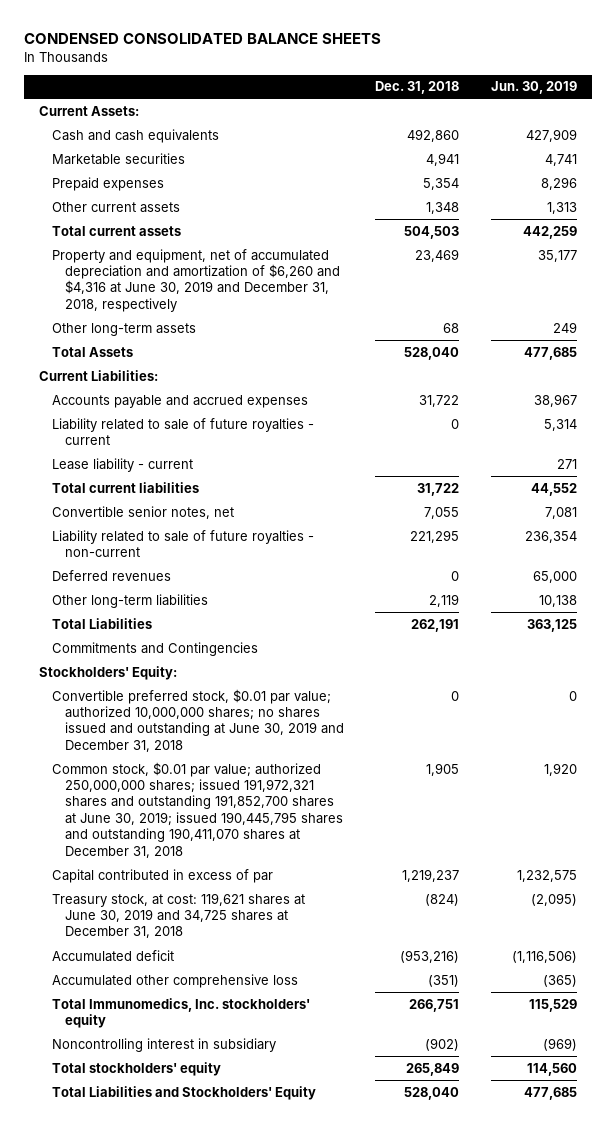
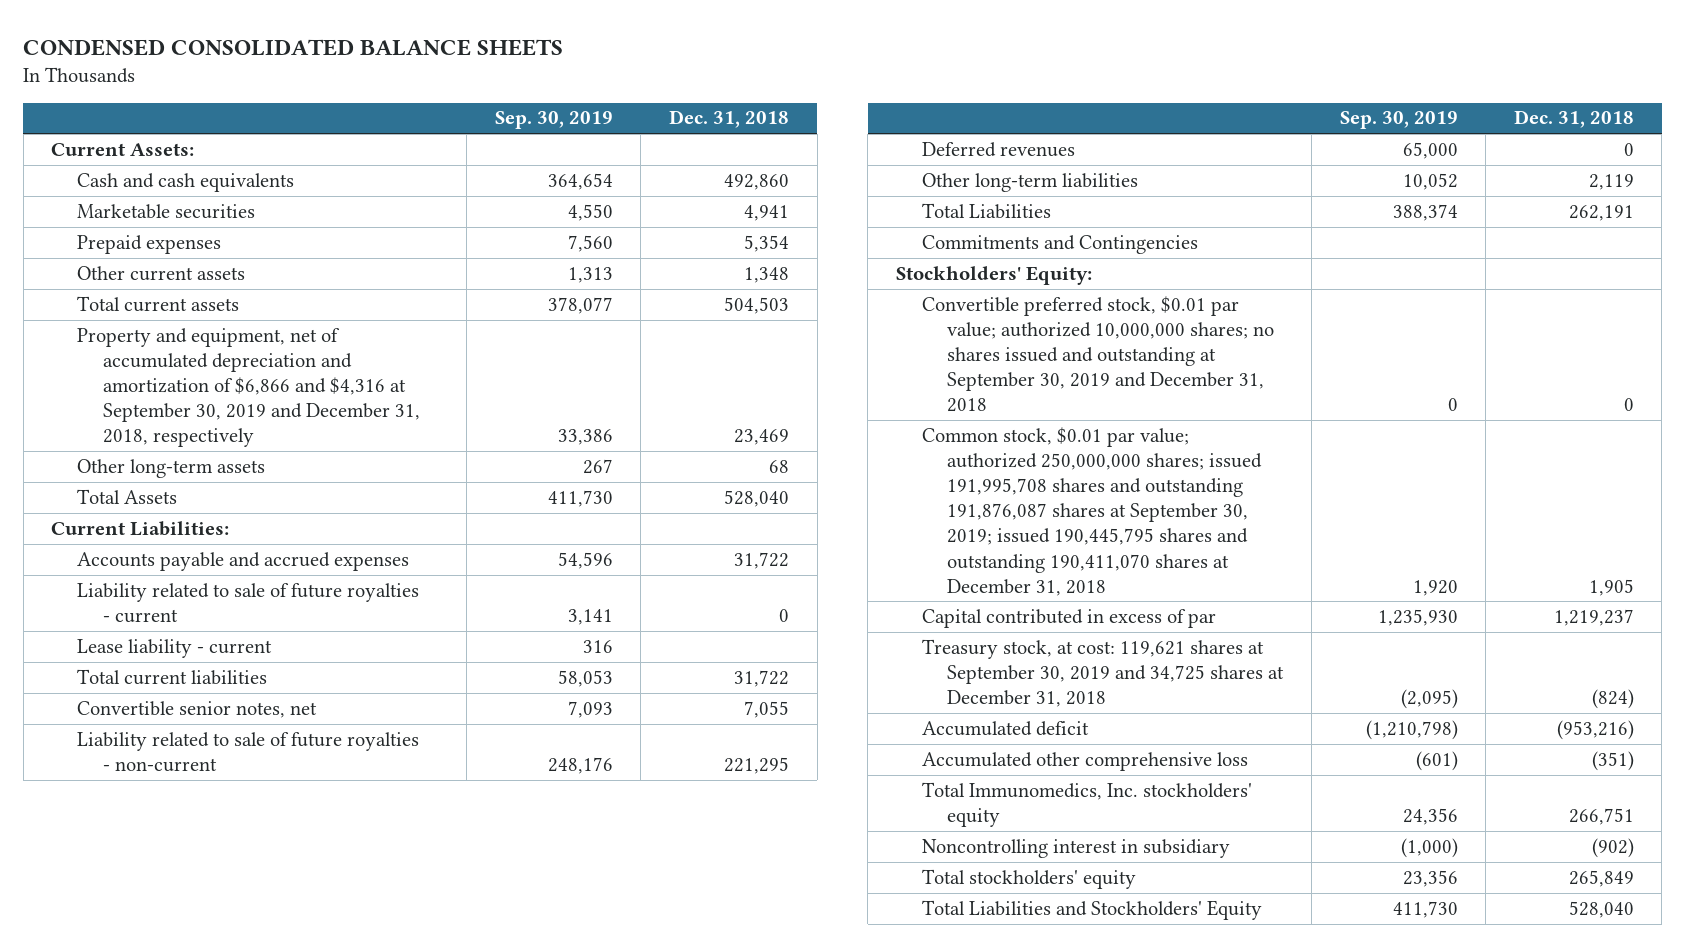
- | Dec. 31, 2018 | Jun. 30, 2019
+ | Sep. 30, 2019 | Dec. 31, 2018
- Property and equipment, net of accumulated depreciation and amortization of $6,260 and $4,316 at June 30, 2019 and December 31, 2018, respectively | 23,469 | 35,177
+ Property and equipment, net of accumulated depreciation and amortization of $6,866 and $4,316 at September 30, 2019 and December 31, 2018, respectively | 33,386 | 23,469
- Convertible preferred stock, $0.01 par value; authorized 10,000,000 shares; no shares issued and outstanding at June 30, 2019 and December 31, 2018 | 0 | 0
- Common stock, $0.01 par value; authorized 250,000,000 shares; issued 191,972,321 shares and outstanding 191,852,700 shares at June 30, 2019; issued 190,445,795 shares and outstanding 190,411,070 shares at December 31, 2018 | 1,905 | 1,920
+ Convertible preferred stock, $0.01 par value; authorized 10,000,000 shares; no shares issued and outstanding at September 30, 2019 and December 31, 2018 | 0 | 0
+ Common stock, $0.01 par value; authorized 250,000,000 shares; issued 191,995,708 shares and outstanding 191,876,087 shares at September 30, 2019; issued 190,445,795 shares and outstanding 190,411,070 shares at December 31, 2018 | 1,920 | 1,905
- Treasury stock, at cost: 119,621 shares at June 30, 2019 and 34,725 shares at December 31, 2018 | (824) | (2,095)
+ Treasury stock, at cost: 119,621 shares at September 30, 2019 and 34,725 shares at December 31, 2018 | (2,095) | (824)

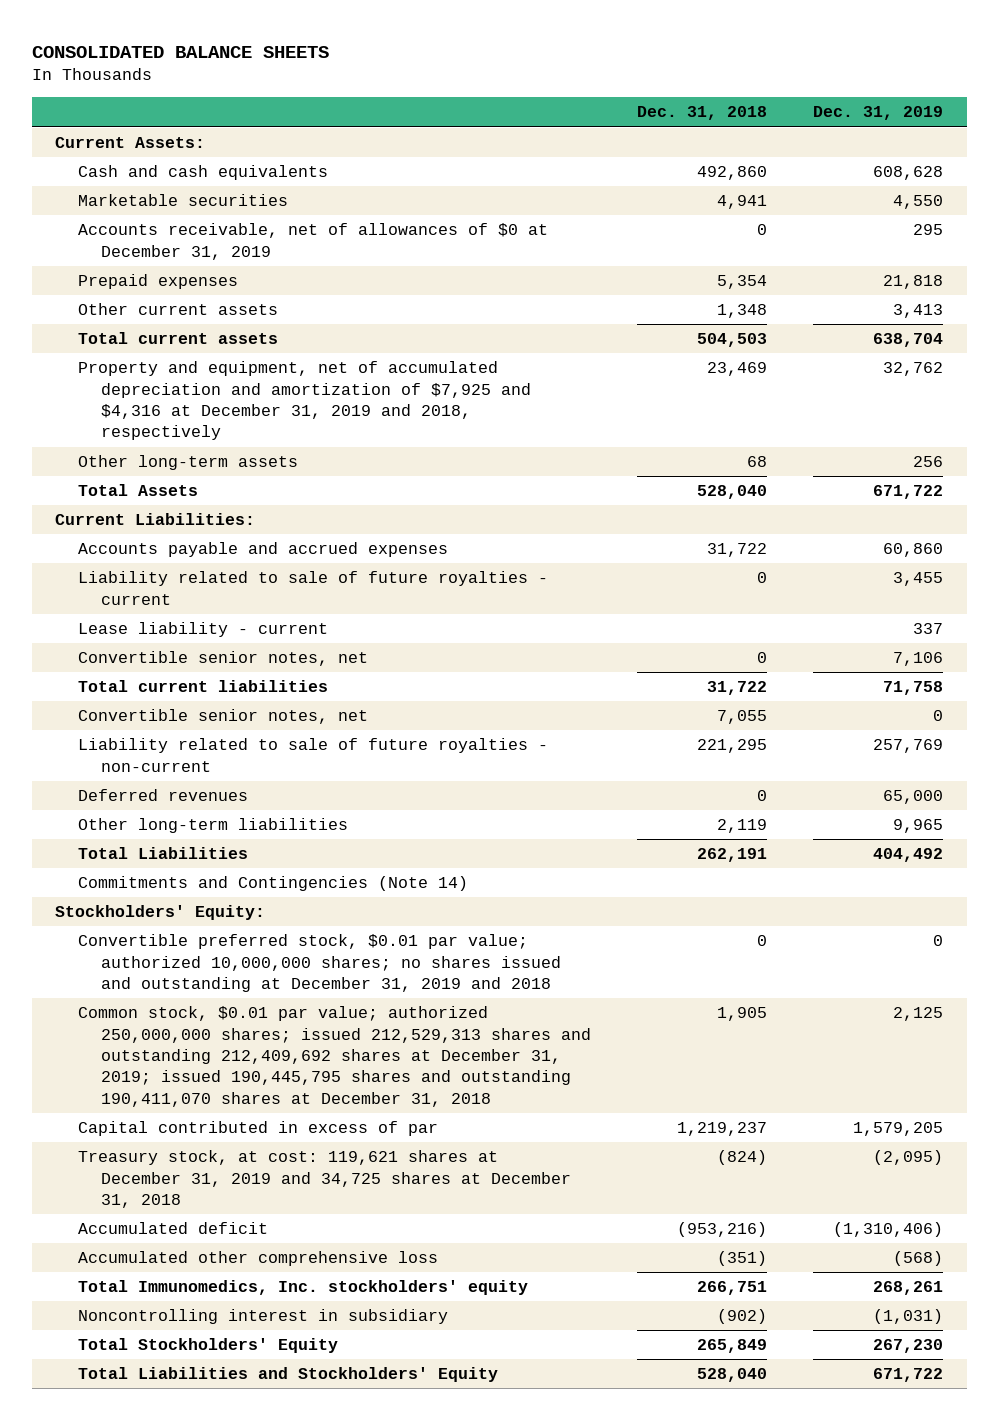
- CONDENSED CONSOLIDATED BALANCE SHEETS
+ CONSOLIDATED BALANCE SHEETS
- | Sep. 30, 2019 | Dec. 31, 2018
+ | Dec. 31, 2018 | Dec. 31, 2019
+ Accounts receivable, net of allowances of $0 at December 31, 2019 | 0 | 295
- Property and equipment, net of accumulated depreciation and amortization of $6,866 and $4,316 at September 30, 2019 and December 31, 2018, respectively | 33,386 | 23,469
+ Property and equipment, net of accumulated depreciation and amortization of $7,925 and $4,316 at December 31, 2019 and 2018, respectively | 23,469 | 32,762
+ Convertible senior notes, net | 0 | 7,106
- Commitments and Contingencies
+ Commitments and Contingencies (Note 14)
- Convertible preferred stock, $0.01 par value; authorized 10,000,000 shares; no shares issued and outstanding at September 30, 2019 and December 31, 2018 | 0 | 0
- Common stock, $0.01 par value; authorized 250,000,000 shares; issued 191,995,708 shares and outstanding 191,876,087 shares at September 30, 2019; issued 190,445,795 shares and outstanding 190,411,070 shares at December 31, 2018 | 1,920 | 1,905
+ Convertible preferred stock, $0.01 par value; authorized 10,000,000 shares; no shares issued and outstanding at December 31, 2019 and 2018 | 0 | 0
+ Common stock, $0.01 par value; authorized 250,000,000 shares; issued 212,529,313 shares and outstanding 212,409,692 shares at December 31, 2019; issued 190,445,795 shares and outstanding 190,411,070 shares at December 31, 2018 | 1,905 | 2,125
- Treasury stock, at cost: 119,621 shares at September 30, 2019 and 34,725 shares at December 31, 2018 | (2,095) | (824)
+ Treasury stock, at cost: 119,621 shares at December 31, 2019 and 34,725 shares at December 31, 2018 | (824) | (2,095)
- Total stockholders' equity | 23,356 | 265,849
+ Total Stockholders' Equity | 265,849 | 267,230

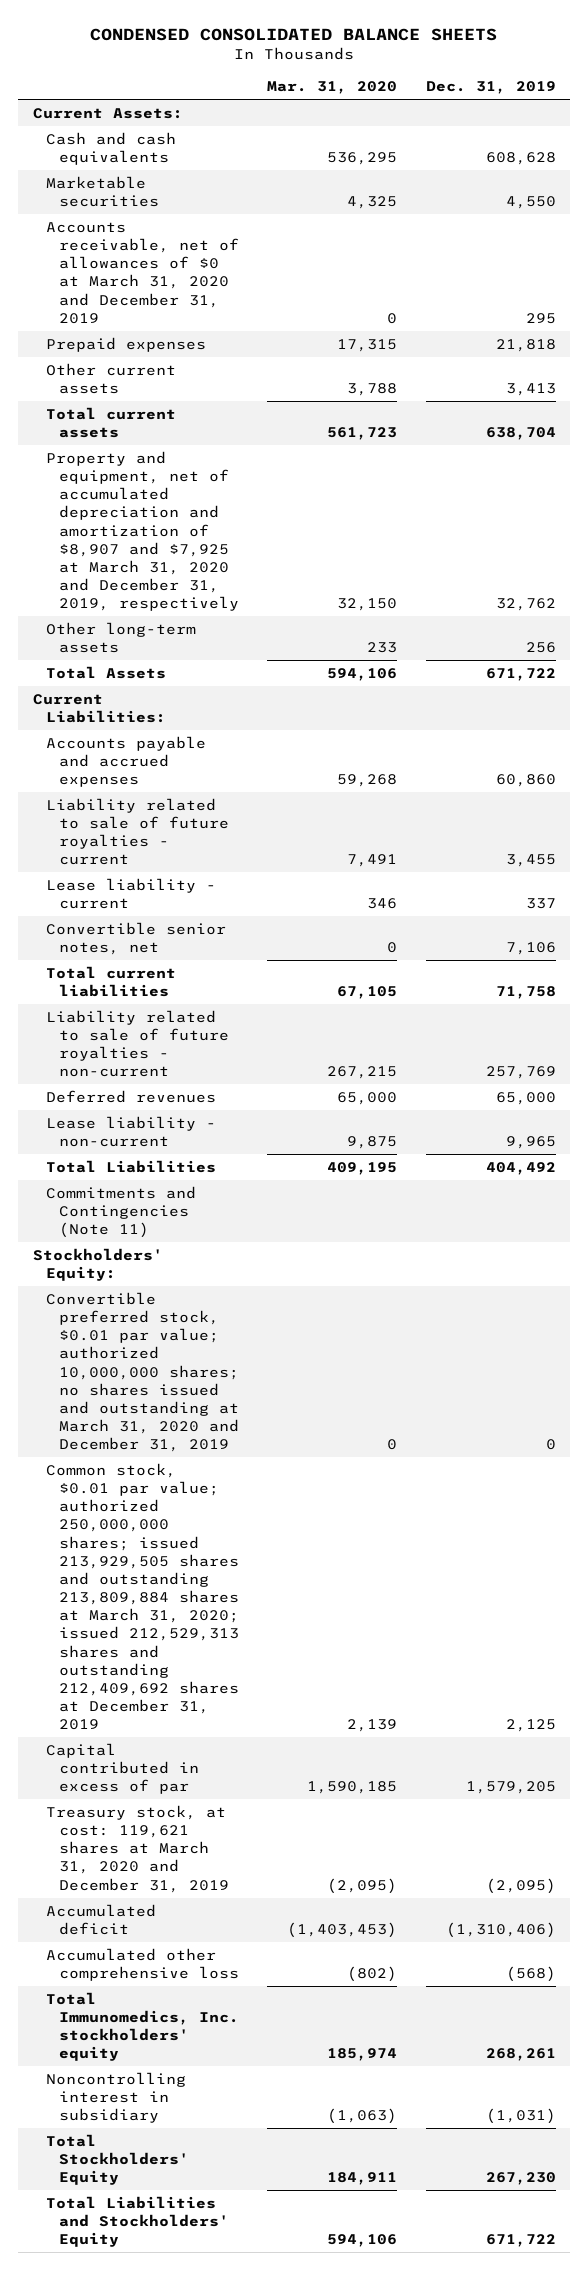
- CONSOLIDATED BALANCE SHEETS
+ CONDENSED CONSOLIDATED BALANCE SHEETS
- | Dec. 31, 2018 | Dec. 31, 2019
+ | Mar. 31, 2020 | Dec. 31, 2019
- Accounts receivable, net of allowances of $0 at December 31, 2019 | 0 | 295
+ Accounts receivable, net of allowances of $0 at March 31, 2020 and December 31, 2019 | 0 | 295
- Property and equipment, net of accumulated depreciation and amortization of $7,925 and $4,316 at December 31, 2019 and 2018, respectively | 23,469 | 32,762
+ Property and equipment, net of accumulated depreciation and amortization of $8,907 and $7,925 at March 31, 2020 and December 31, 2019, respectively | 32,150 | 32,762
- Convertible senior notes, net | 7,055 | 0
- Other long-term liabilities | 2,119 | 9,965
+ Lease liability - non-current | 9,875 | 9,965
- Commitments and Contingencies (Note 14)
+ Commitments and Contingencies (Note 11)
- Convertible preferred stock, $0.01 par value; authorized 10,000,000 shares; no shares issued and outstanding at December 31, 2019 and 2018 | 0 | 0
- Common stock, $0.01 par value; authorized 250,000,000 shares; issued 212,529,313 shares and outstanding 212,409,692 shares at December 31, 2019; issued 190,445,795 shares and outstanding 190,411,070 shares at December 31, 2018 | 1,905 | 2,125
+ Convertible preferred stock, $0.01 par value; authorized 10,000,000 shares; no shares issued and outstanding at March 31, 2020 and December 31, 2019 | 0 | 0
+ Common stock, $0.01 par value; authorized 250,000,000 shares; issued 213,929,505 shares and outstanding 213,809,884 shares at March 31, 2020; issued 212,529,313 shares and outstanding 212,409,692 shares at December 31, 2019 | 2,139 | 2,125
- Treasury stock, at cost: 119,621 shares at December 31, 2019 and 34,725 shares at December 31, 2018 | (824) | (2,095)
+ Treasury stock, at cost: 119,621 shares at March 31, 2020 and December 31, 2019 | (2,095) | (2,095)

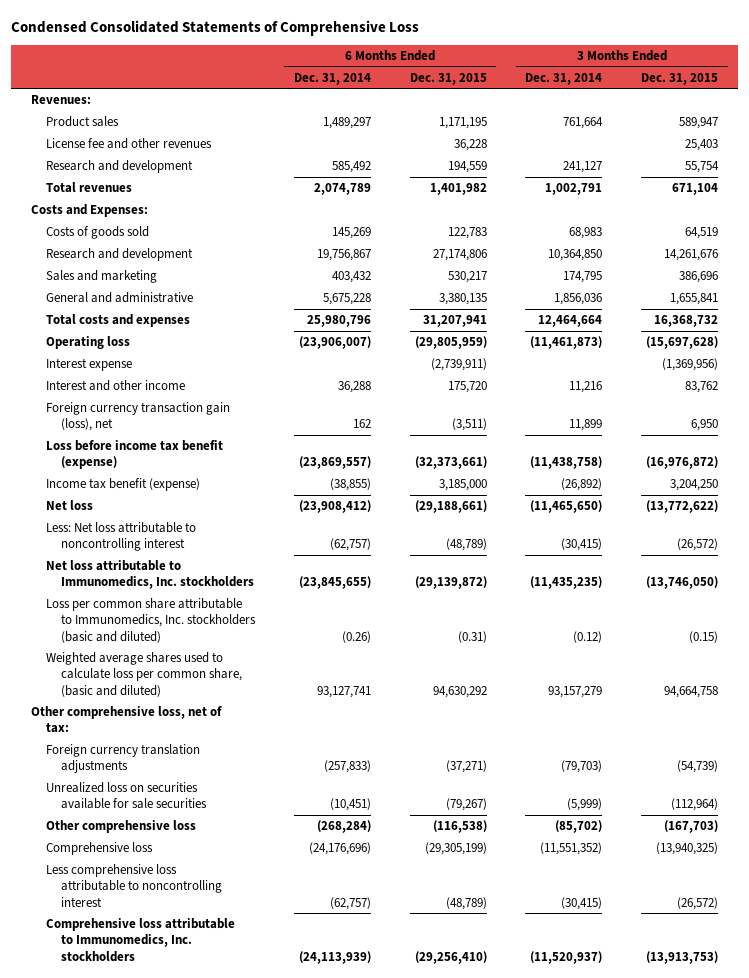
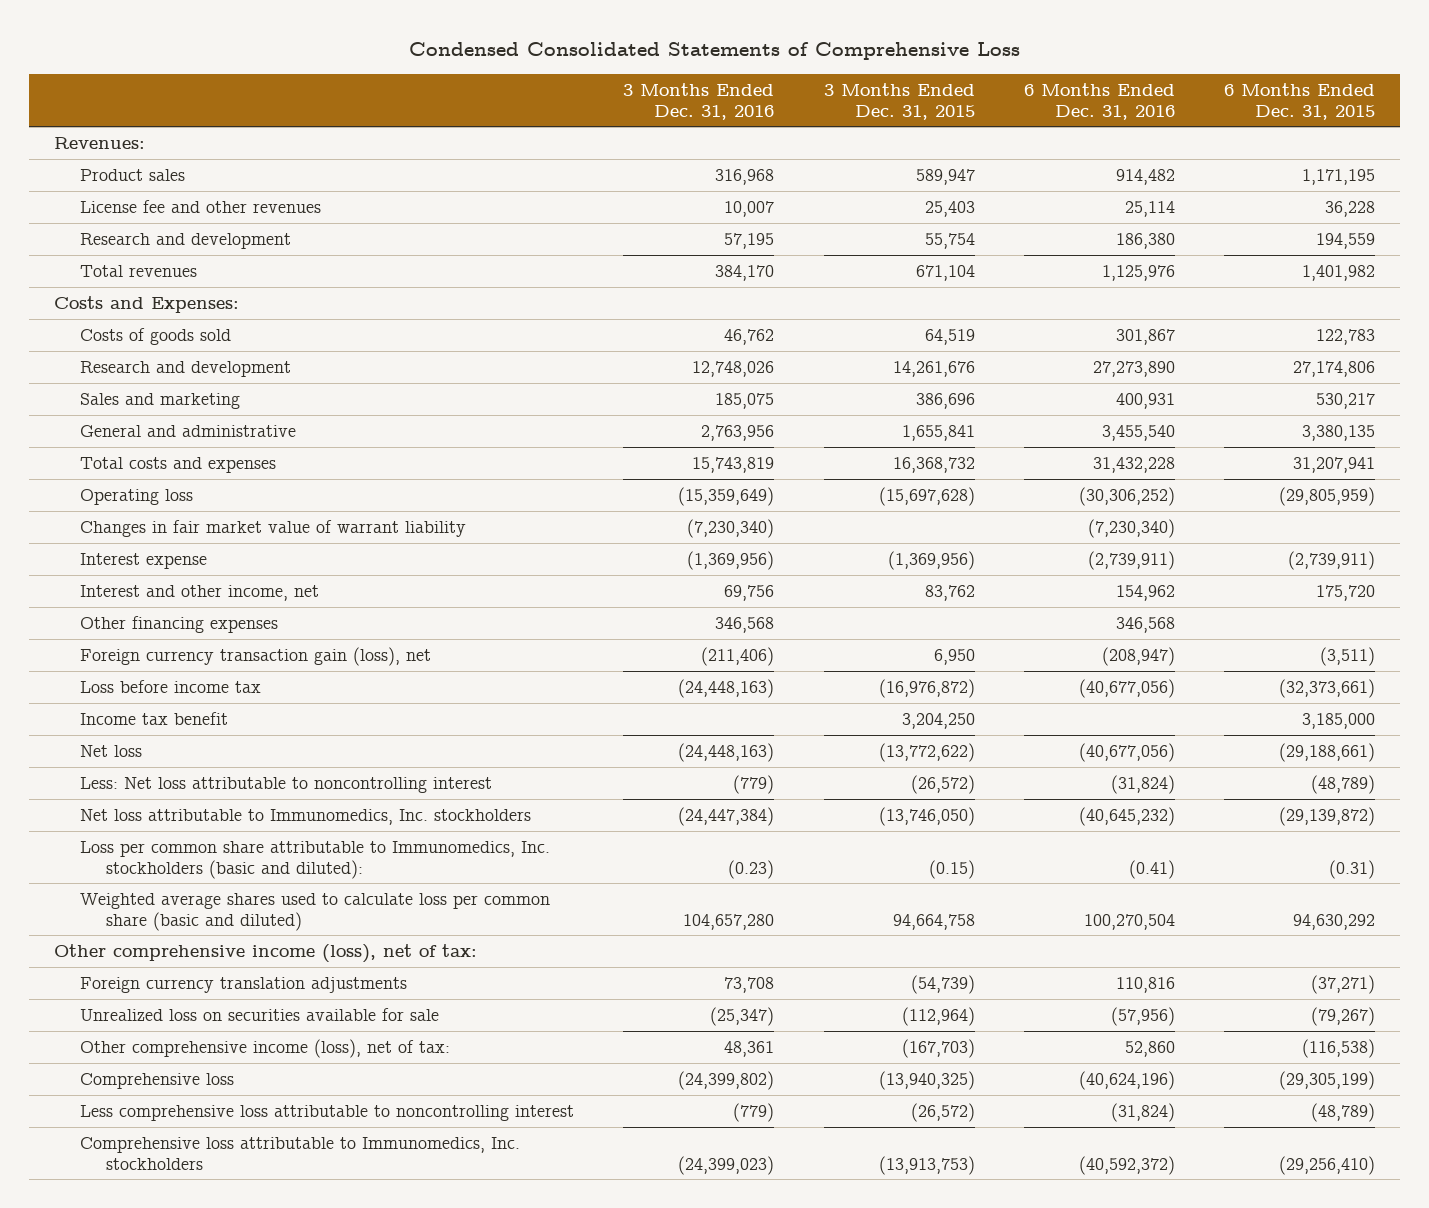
- | 6 Months Ended Dec. 31, 2014 | 6 Months Ended Dec. 31, 2015 | 3 Months Ended Dec. 31, 2014 | 3 Months Ended Dec. 31, 2015
+ | 3 Months Ended Dec. 31, 2016 | 3 Months Ended Dec. 31, 2015 | 6 Months Ended Dec. 31, 2016 | 6 Months Ended Dec. 31, 2015
+ Changes in fair market value of warrant liability | (7,230,340) | | (7,230,340) |
- Interest and other income | 36,288 | 175,720 | 11,216 | 83,762
+ Interest and other income, net | 69,756 | 83,762 | 154,962 | 175,720
+ Other financing expenses | 346,568 | | 346,568 |
- Loss before income tax benefit (expense) | (23,869,557) | (32,373,661) | (11,438,758) | (16,976,872)
- Income tax benefit (expense) | (38,855) | 3,185,000 | (26,892) | 3,204,250
+ Loss before income tax | (24,448,163) | (16,976,872) | (40,677,056) | (32,373,661)
+ Income tax benefit | | 3,204,250 | | 3,185,000
- Loss per common share attributable to Immunomedics, Inc. stockholders (basic and diluted) | (0.26) | (0.31) | (0.12) | (0.15)
- Weighted average shares used to calculate loss per common share, (basic and diluted) | 93,127,741 | 94,630,292 | 93,157,279 | 94,664,758
- Other comprehensive loss, net of tax:
+ Loss per common share attributable to Immunomedics, Inc. stockholders (basic and diluted): | (0.23) | (0.15) | (0.41) | (0.31)
+ Weighted average shares used to calculate loss per common share (basic and diluted) | 104,657,280 | 94,664,758 | 100,270,504 | 94,630,292
+ Other comprehensive income (loss), net of tax:
- Unrealized loss on securities available for sale securities | (10,451) | (79,267) | (5,999) | (112,964)
- Other comprehensive loss | (268,284) | (116,538) | (85,702) | (167,703)
+ Unrealized loss on securities available for sale | (25,347) | (112,964) | (57,956) | (79,267)
+ Other comprehensive income (loss), net of tax: | 48,361 | (167,703) | 52,860 | (116,538)

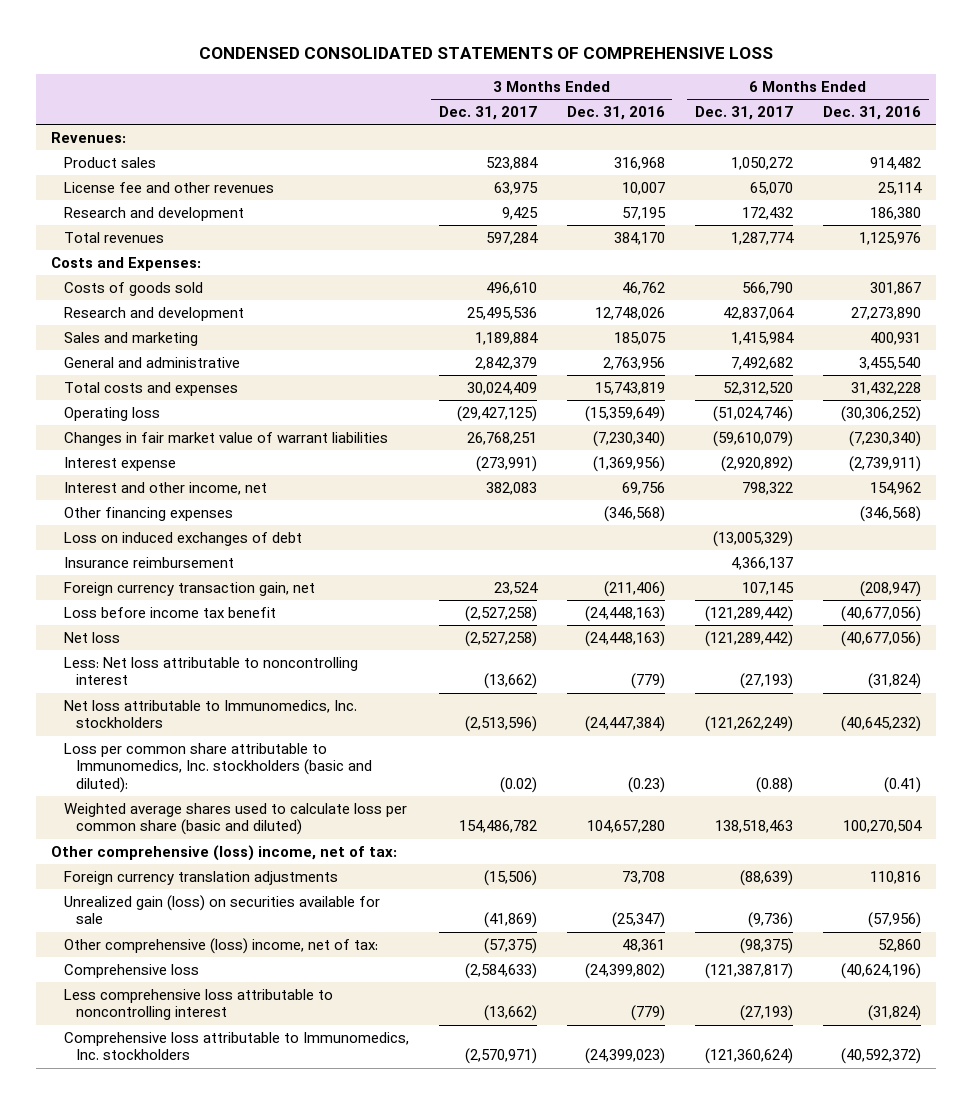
- Condensed Consolidated Statements of Comprehensive Loss
+ CONDENSED CONSOLIDATED STATEMENTS OF COMPREHENSIVE LOSS
- | 3 Months Ended Dec. 31, 2016 | 3 Months Ended Dec. 31, 2015 | 6 Months Ended Dec. 31, 2016 | 6 Months Ended Dec. 31, 2015
+ | 3 Months Ended Dec. 31, 2017 | 3 Months Ended Dec. 31, 2016 | 6 Months Ended Dec. 31, 2017 | 6 Months Ended Dec. 31, 2016
- Changes in fair market value of warrant liability | (7,230,340) | | (7,230,340) |
+ Changes in fair market value of warrant liabilities | 26,768,251 | (7,230,340) | (59,610,079) | (7,230,340)
- Other financing expenses | 346,568 | | 346,568 |
- Foreign currency transaction gain (loss), net | (211,406) | 6,950 | (208,947) | (3,511)
- Loss before income tax | (24,448,163) | (16,976,872) | (40,677,056) | (32,373,661)
- Income tax benefit | | 3,204,250 | | 3,185,000
+ Other financing expenses | | (346,568) | | (346,568)
+ Loss on induced exchanges of debt | | | (13,005,329) |
+ Insurance reimbursement | | | 4,366,137 |
+ Foreign currency transaction gain, net | 23,524 | (211,406) | 107,145 | (208,947)
+ Loss before income tax benefit | (2,527,258) | (24,448,163) | (121,289,442) | (40,677,056)
- Other comprehensive income (loss), net of tax:
+ Other comprehensive (loss) income, net of tax:
- Unrealized loss on securities available for sale | (25,347) | (112,964) | (57,956) | (79,267)
- Other comprehensive income (loss), net of tax: | 48,361 | (167,703) | 52,860 | (116,538)
+ Unrealized gain (loss) on securities available for sale | (41,869) | (25,347) | (9,736) | (57,956)
+ Other comprehensive (loss) income, net of tax: | (57,375) | 48,361 | (98,375) | 52,860

